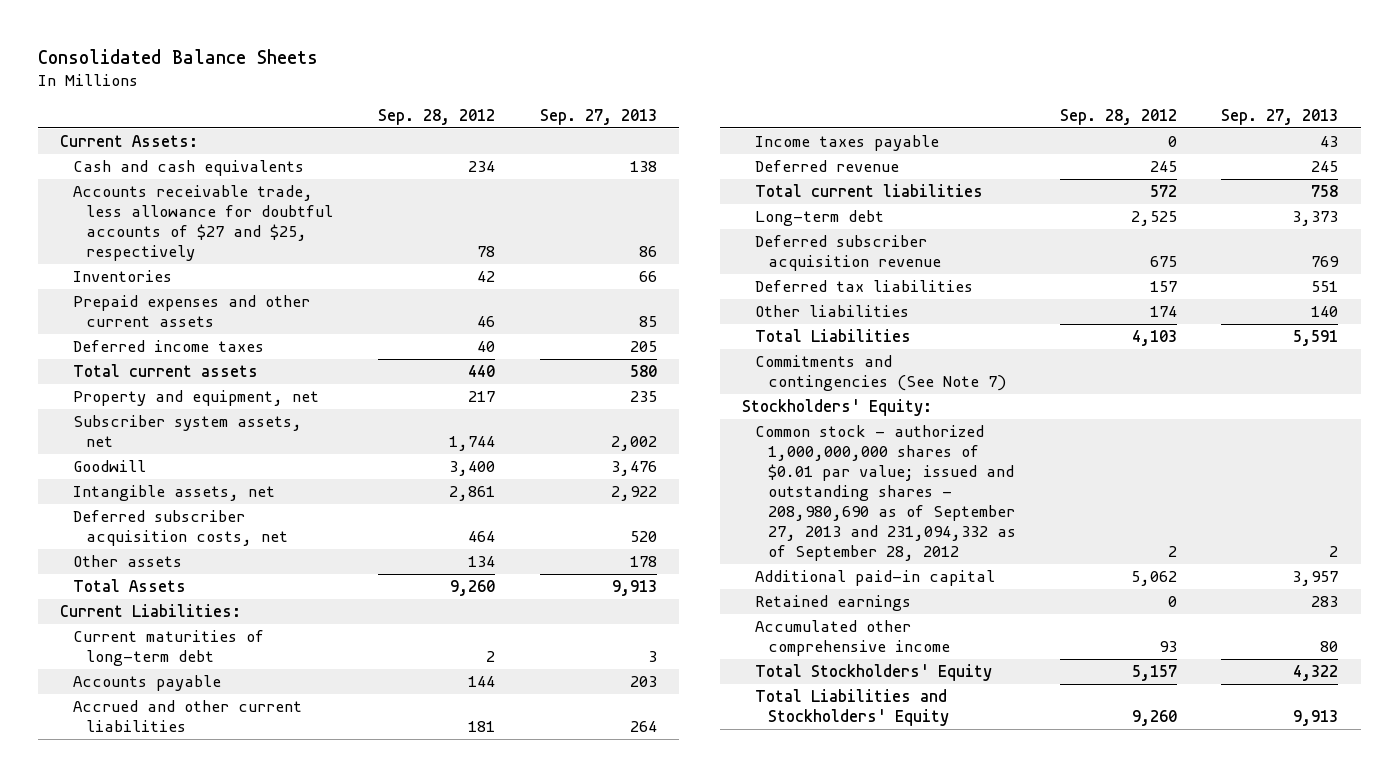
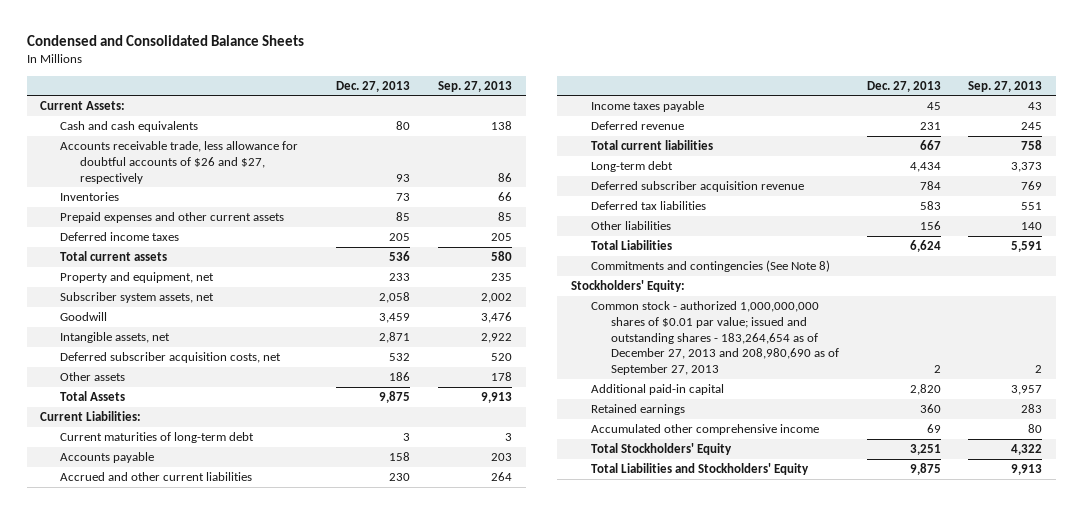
- Consolidated Balance Sheets
+ Condensed and Consolidated Balance Sheets
- | Sep. 28, 2012 | Sep. 27, 2013
+ | Dec. 27, 2013 | Sep. 27, 2013
- Accounts receivable trade, less allowance for doubtful accounts of $27 and $25, respectively | 78 | 86
+ Accounts receivable trade, less allowance for doubtful accounts of $26 and $27, respectively | 93 | 86
- Commitments and contingencies (See Note 7)
+ Commitments and contingencies (See Note 8)
- Common stock - authorized 1,000,000,000 shares of $0.01 par value; issued and outstanding shares - 208,980,690 as of September 27, 2013 and 231,094,332 as of September 28, 2012 | 2 | 2
+ Common stock - authorized 1,000,000,000 shares of $0.01 par value; issued and outstanding shares - 183,264,654 as of December 27, 2013 and 208,980,690 as of September 27, 2013 | 2 | 2

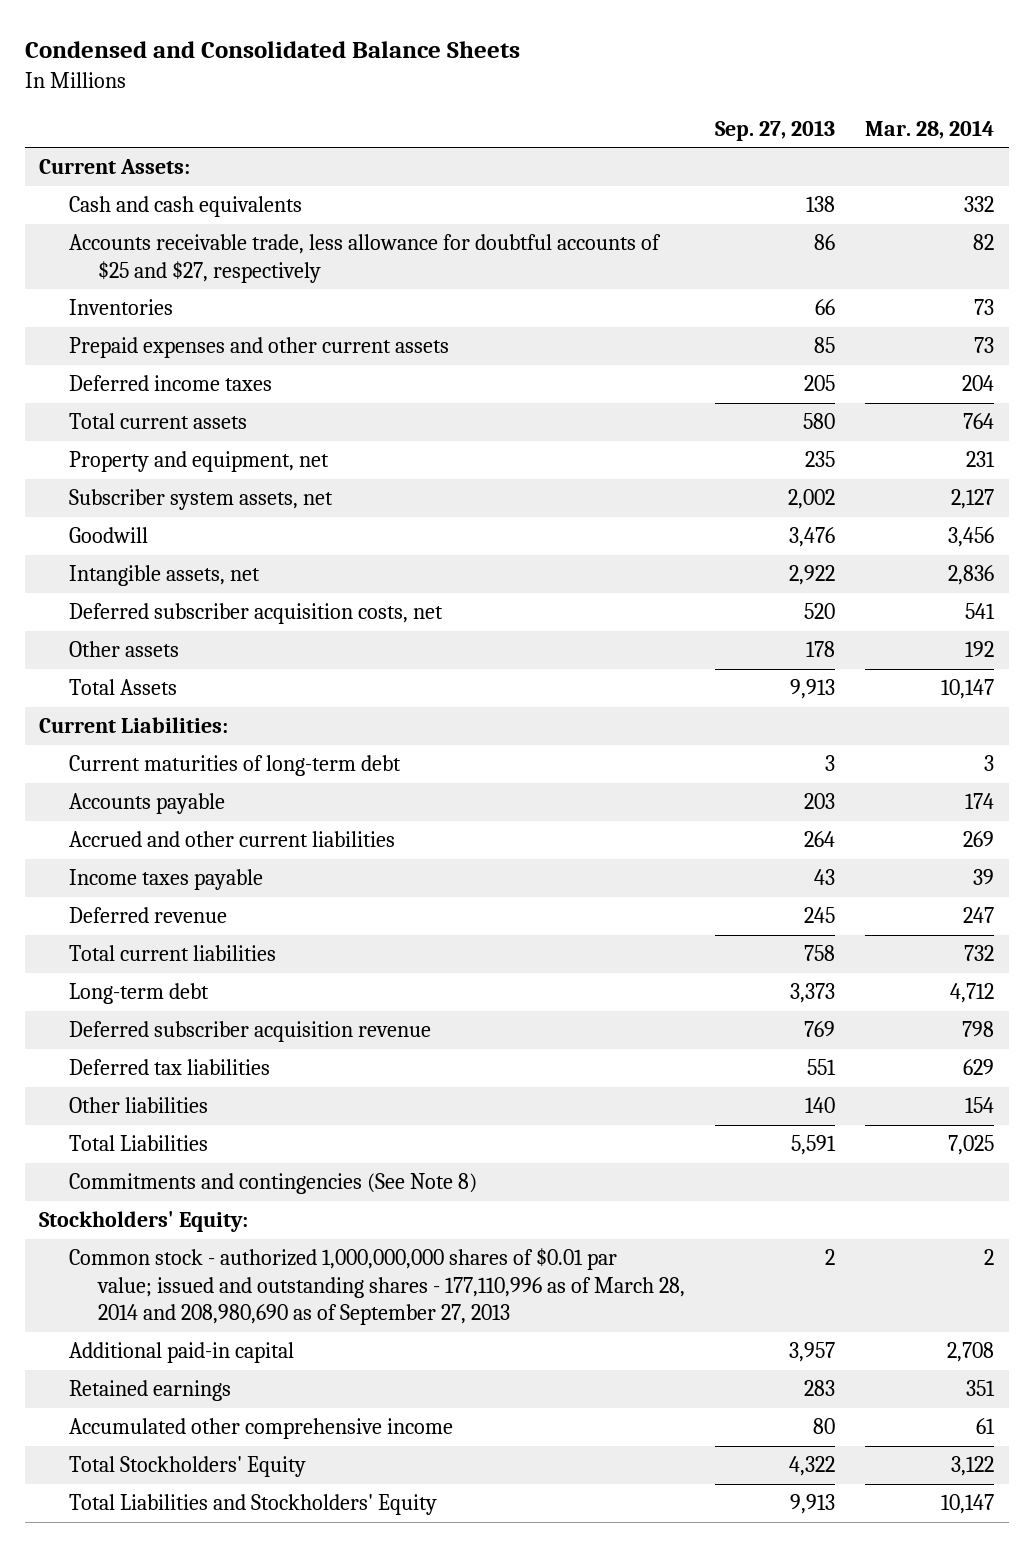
- | Dec. 27, 2013 | Sep. 27, 2013
+ | Sep. 27, 2013 | Mar. 28, 2014
- Accounts receivable trade, less allowance for doubtful accounts of $26 and $27, respectively | 93 | 86
+ Accounts receivable trade, less allowance for doubtful accounts of $25 and $27, respectively | 86 | 82
- Common stock - authorized 1,000,000,000 shares of $0.01 par value; issued and outstanding shares - 183,264,654 as of December 27, 2013 and 208,980,690 as of September 27, 2013 | 2 | 2
+ Common stock - authorized 1,000,000,000 shares of $0.01 par value; issued and outstanding shares - 177,110,996 as of March 28, 2014 and 208,980,690 as of September 27, 2013 | 2 | 2

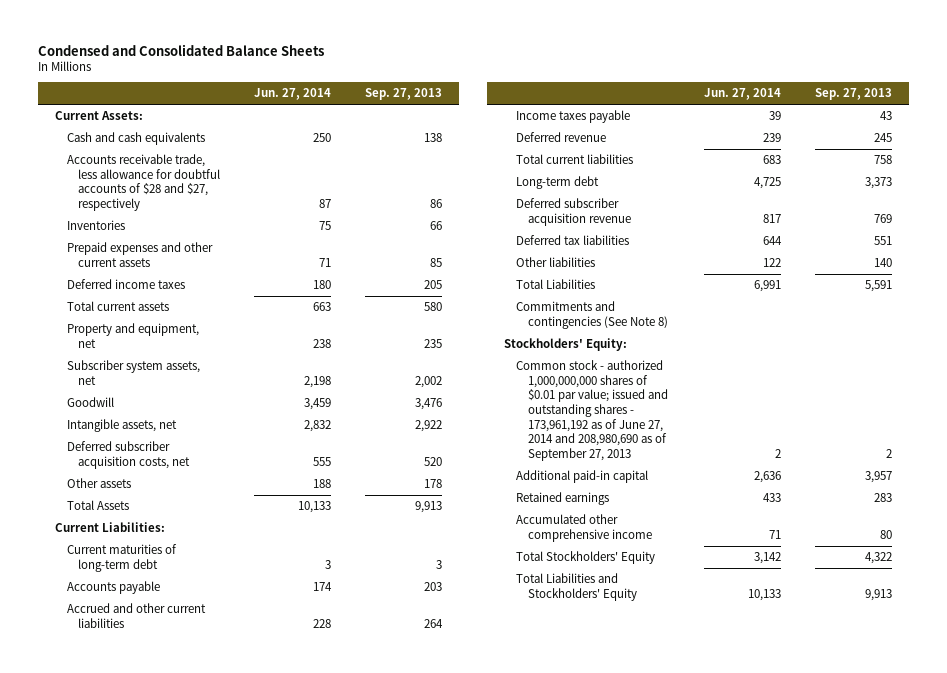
- | Sep. 27, 2013 | Mar. 28, 2014
+ | Jun. 27, 2014 | Sep. 27, 2013
- Accounts receivable trade, less allowance for doubtful accounts of $25 and $27, respectively | 86 | 82
+ Accounts receivable trade, less allowance for doubtful accounts of $28 and $27, respectively | 87 | 86
- Common stock - authorized 1,000,000,000 shares of $0.01 par value; issued and outstanding shares - 177,110,996 as of March 28, 2014 and 208,980,690 as of September 27, 2013 | 2 | 2
+ Common stock - authorized 1,000,000,000 shares of $0.01 par value; issued and outstanding shares - 173,961,192 as of June 27, 2014 and 208,980,690 as of September 27, 2013 | 2 | 2

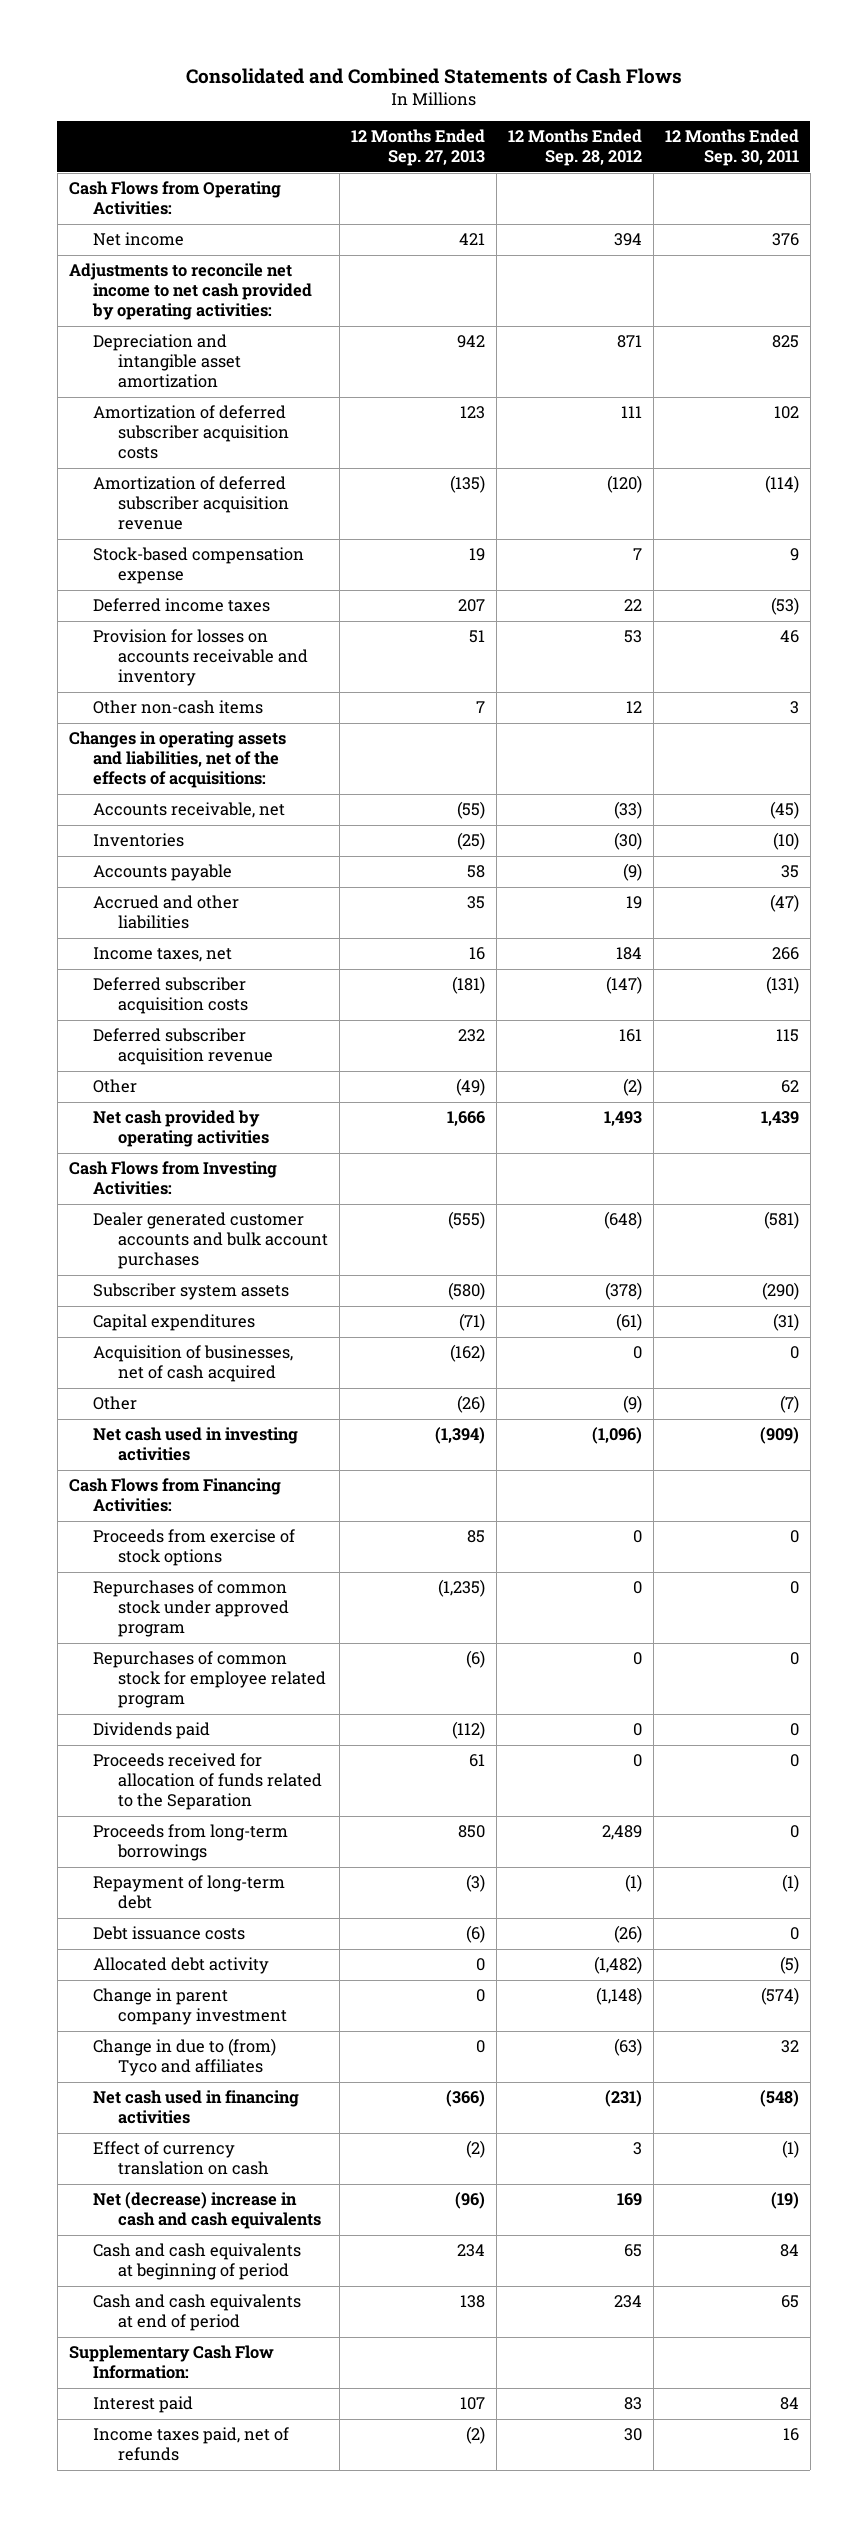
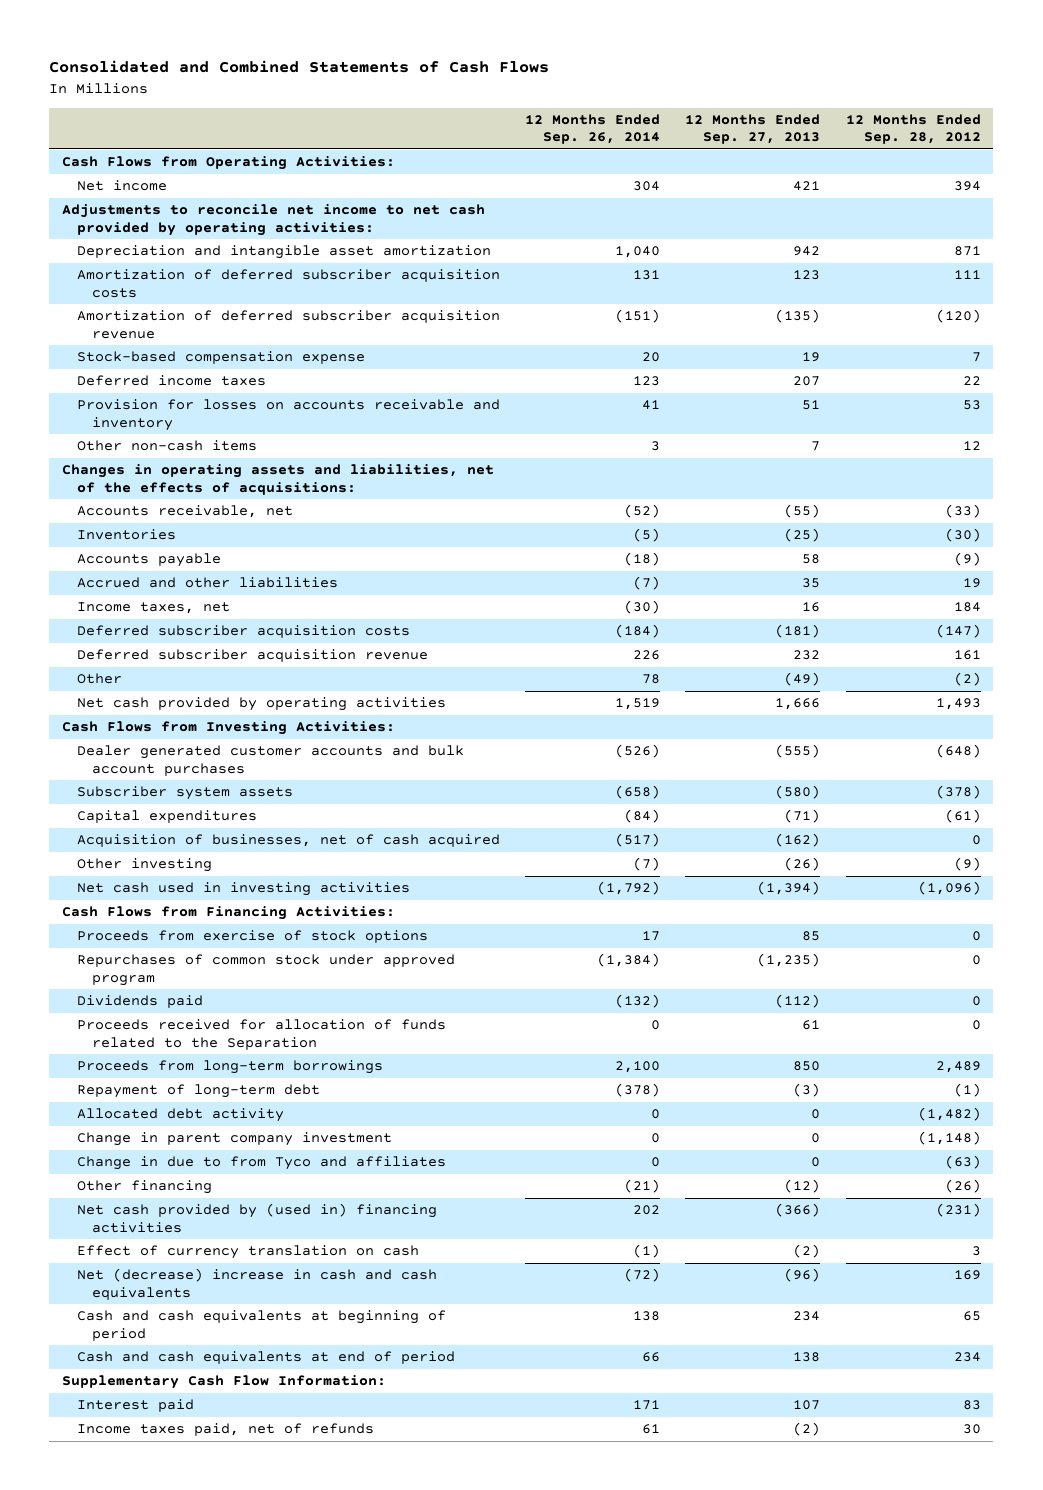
- | 12 Months Ended Sep. 27, 2013 | 12 Months Ended Sep. 28, 2012 | 12 Months Ended Sep. 30, 2011
+ | 12 Months Ended Sep. 26, 2014 | 12 Months Ended Sep. 27, 2013 | 12 Months Ended Sep. 28, 2012
- Other | (26) | (9) | (7)
+ Other investing | (7) | (26) | (9)
- Repurchases of common stock for employee related program | (6) | 0 | 0
- Debt issuance costs | (6) | (26) | 0
- Change in due to (from) Tyco and affiliates | 0 | (63) | 32
- Net cash used in financing activities | (366) | (231) | (548)
+ Change in due to from Tyco and affiliates | 0 | 0 | (63)
+ Other financing | (21) | (12) | (26)
+ Net cash provided by (used in) financing activities | 202 | (366) | (231)

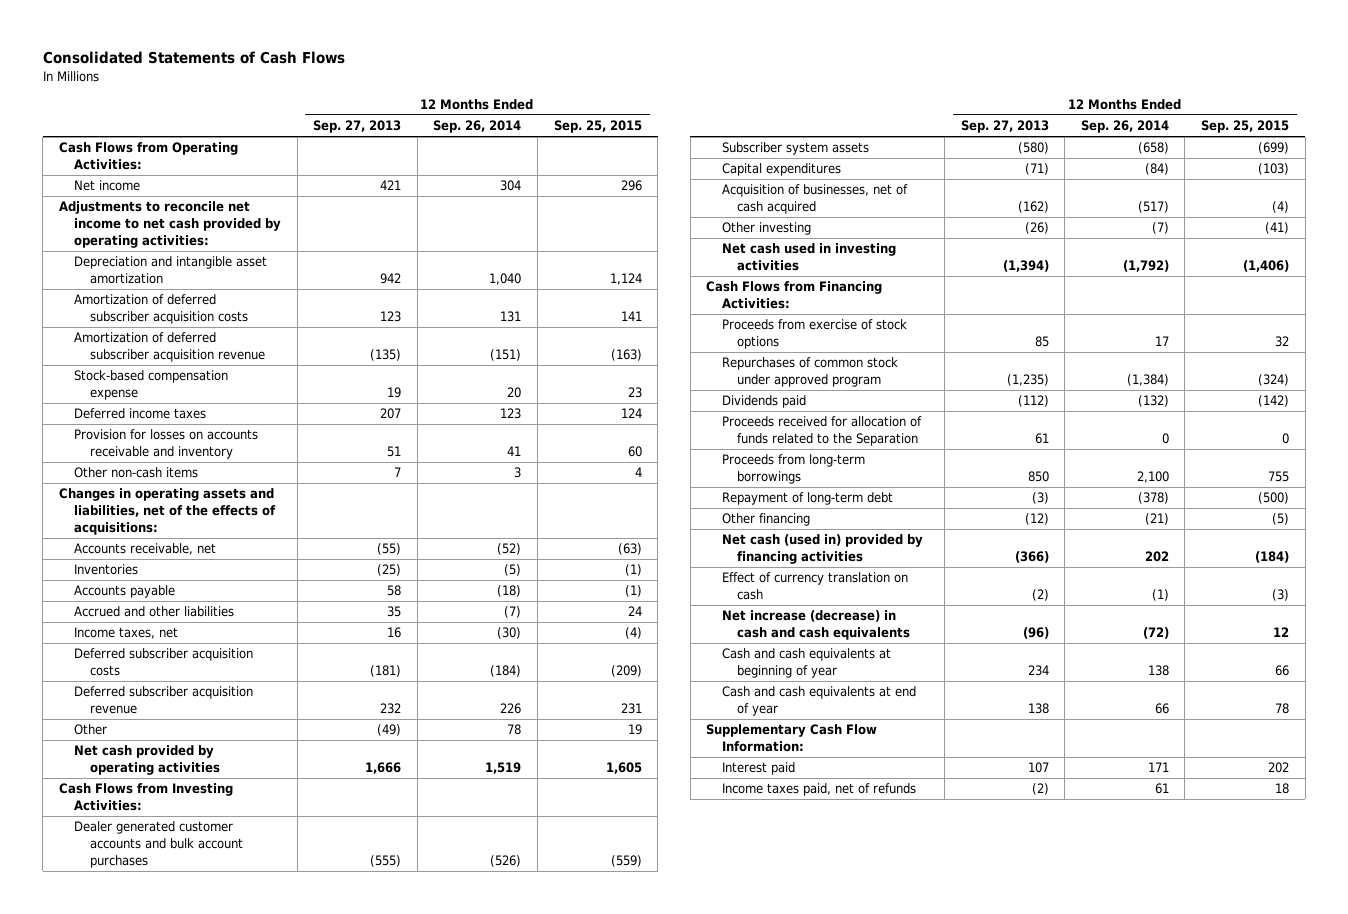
- Consolidated and Combined Statements of Cash Flows
+ Consolidated Statements of Cash Flows
- | 12 Months Ended Sep. 26, 2014 | 12 Months Ended Sep. 27, 2013 | 12 Months Ended Sep. 28, 2012
+ | 12 Months Ended Sep. 27, 2013 | 12 Months Ended Sep. 26, 2014 | 12 Months Ended Sep. 25, 2015
- Allocated debt activity | 0 | 0 | (1,482)
- Change in parent company investment | 0 | 0 | (1,148)
- Change in due to from Tyco and affiliates | 0 | 0 | (63)
- Net cash provided by (used in) financing activities | 202 | (366) | (231)
+ Net cash (used in) provided by financing activities | (366) | 202 | (184)
- Net (decrease) increase in cash and cash equivalents | (72) | (96) | 169
- Cash and cash equivalents at beginning of period | 138 | 234 | 65
- Cash and cash equivalents at end of period | 66 | 138 | 234
+ Net increase (decrease) in cash and cash equivalents | (96) | (72) | 12
+ Cash and cash equivalents at beginning of year | 234 | 138 | 66
+ Cash and cash equivalents at end of year | 138 | 66 | 78

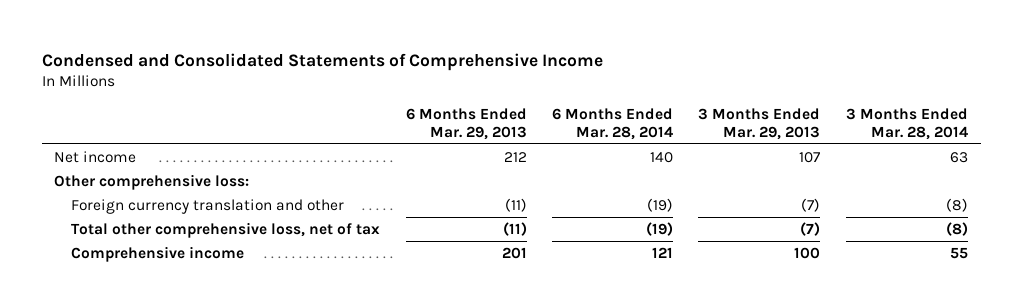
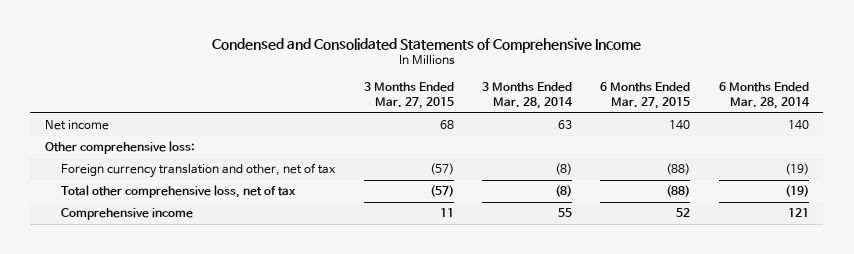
- | 6 Months Ended Mar. 29, 2013 | 6 Months Ended Mar. 28, 2014 | 3 Months Ended Mar. 29, 2013 | 3 Months Ended Mar. 28, 2014
+ | 3 Months Ended Mar. 27, 2015 | 3 Months Ended Mar. 28, 2014 | 6 Months Ended Mar. 27, 2015 | 6 Months Ended Mar. 28, 2014
- Foreign currency translation and other | (11) | (19) | (7) | (8)
+ Foreign currency translation and other, net of tax | (57) | (8) | (88) | (19)

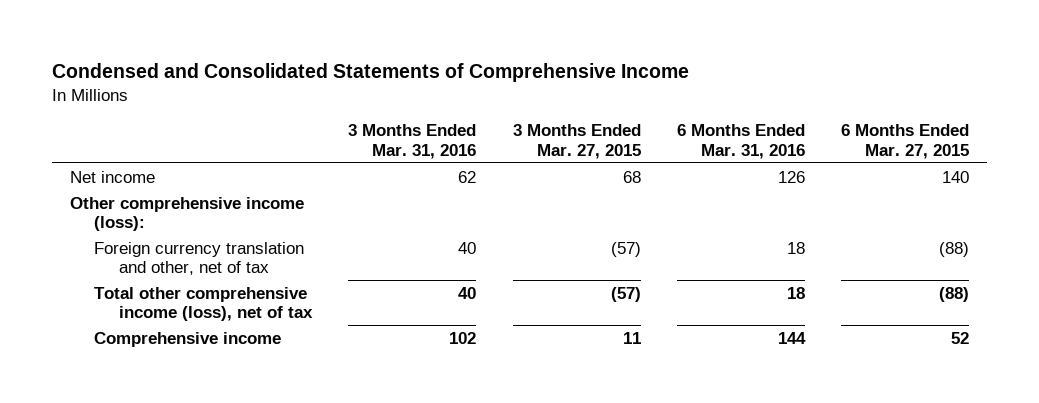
- | 3 Months Ended Mar. 27, 2015 | 3 Months Ended Mar. 28, 2014 | 6 Months Ended Mar. 27, 2015 | 6 Months Ended Mar. 28, 2014
+ | 3 Months Ended Mar. 31, 2016 | 3 Months Ended Mar. 27, 2015 | 6 Months Ended Mar. 31, 2016 | 6 Months Ended Mar. 27, 2015
- Other comprehensive loss:
+ Other comprehensive income (loss):
- Total other comprehensive loss, net of tax | (57) | (8) | (88) | (19)
+ Total other comprehensive income (loss), net of tax | 40 | (57) | 18 | (88)

